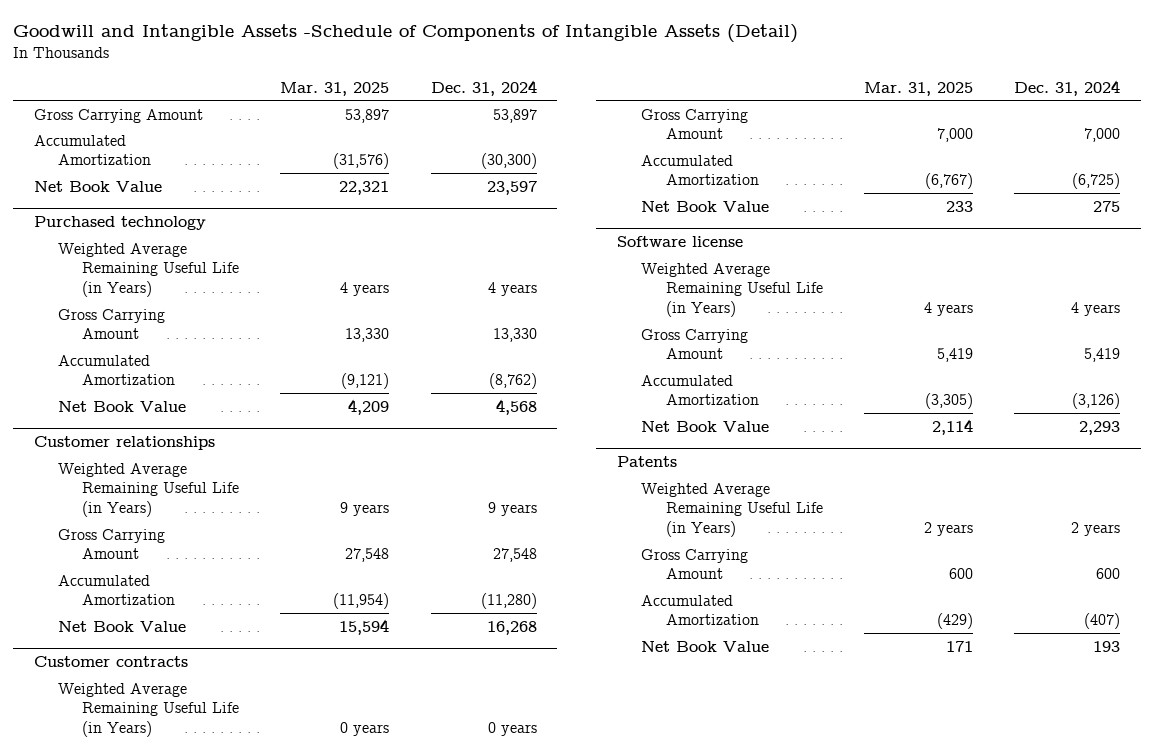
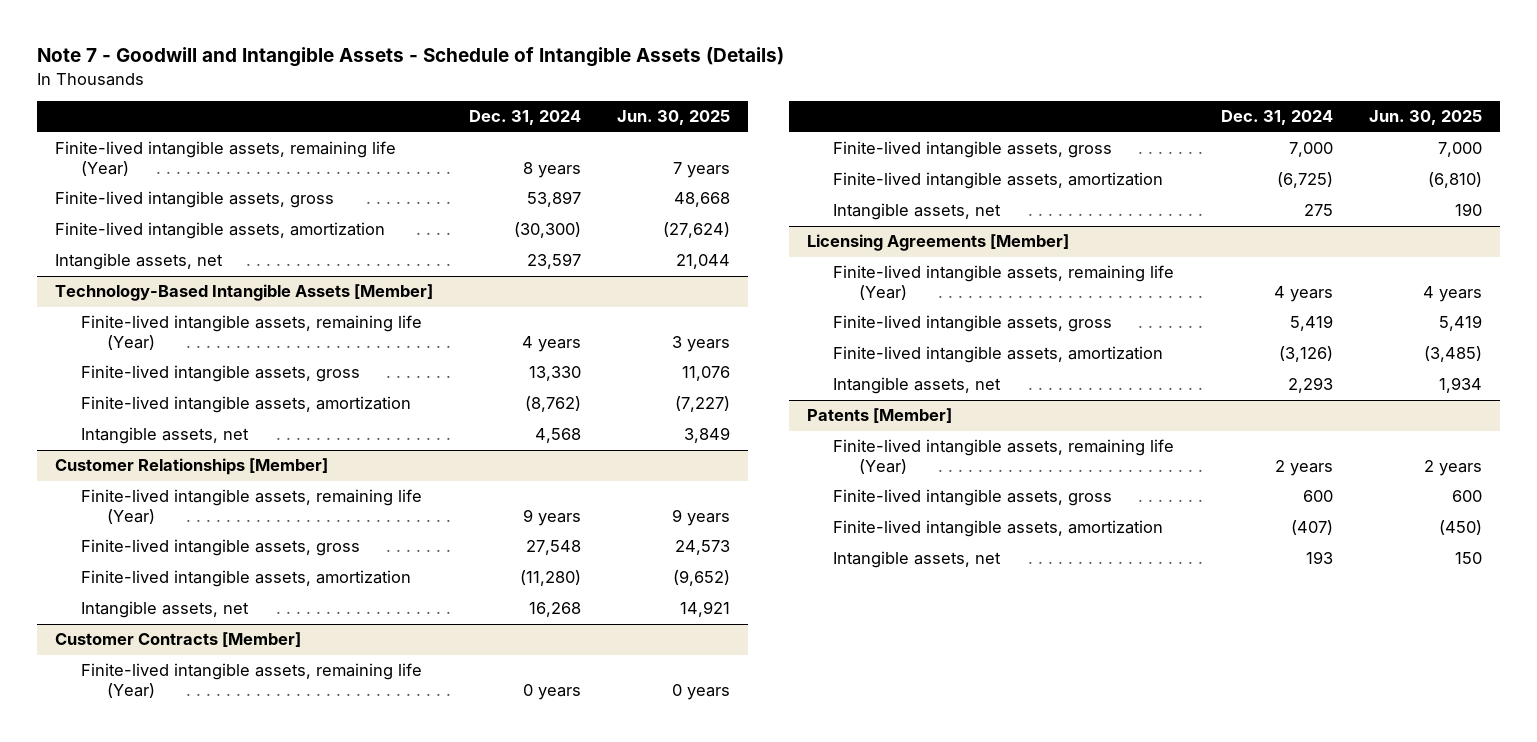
- Goodwill and Intangible Assets -Schedule of Components of Intangible Assets (Detail)
+ Note 7 - Goodwill and Intangible Assets - Schedule of Intangible Assets (Details)
- | Mar. 31, 2025 | Dec. 31, 2024
+ | Dec. 31, 2024 | Jun. 30, 2025
- Gross Carrying Amount | 53,897 | 53,897
- Accumulated Amortization | (31,576) | (30,300)
- Net Book Value | 22,321 | 23,597
- Purchased technology
- Weighted Average Remaining Useful Life (in Years) | 4 years | 4 years
- Gross Carrying Amount | 13,330 | 13,330
- Accumulated Amortization | (9,121) | (8,762)
- Net Book Value | 4,209 | 4,568
- Customer relationships
- Weighted Average Remaining Useful Life (in Years) | 9 years | 9 years
- Gross Carrying Amount | 27,548 | 27,548
- Accumulated Amortization | (11,954) | (11,280)
- Net Book Value | 15,594 | 16,268
- Customer contracts
- Weighted Average Remaining Useful Life (in Years) | 0 years | 0 years
- Gross Carrying Amount | 7,000 | 7,000
- Accumulated Amortization | (6,767) | (6,725)
- Net Book Value | 233 | 275
- Software license
- Weighted Average Remaining Useful Life (in Years) | 4 years | 4 years
- Gross Carrying Amount | 5,419 | 5,419
- Accumulated Amortization | (3,305) | (3,126)
- Net Book Value | 2,114 | 2,293
- Patents
- Weighted Average Remaining Useful Life (in Years) | 2 years | 2 years
- Gross Carrying Amount | 600 | 600
- Accumulated Amortization | (429) | (407)
- Net Book Value | 171 | 193
+ Finite-lived intangible assets, remaining life (Year) | 8 years | 7 years
+ Finite-lived intangible assets, gross | 53,897 | 48,668
+ Finite-lived intangible assets, amortization | (30,300) | (27,624)
+ Intangible assets, net | 23,597 | 21,044
+ Technology-Based Intangible Assets [Member]
+ Finite-lived intangible assets, remaining life (Year) | 4 years | 3 years
+ Finite-lived intangible assets, gross | 13,330 | 11,076
+ Finite-lived intangible assets, amortization | (8,762) | (7,227)
+ Intangible assets, net | 4,568 | 3,849
+ Customer Relationships [Member]
+ Finite-lived intangible assets, remaining life (Year) | 9 years | 9 years
+ Finite-lived intangible assets, gross | 27,548 | 24,573
+ Finite-lived intangible assets, amortization | (11,280) | (9,652)
+ Intangible assets, net | 16,268 | 14,921
+ Customer Contracts [Member]
+ Finite-lived intangible assets, remaining life (Year) | 0 years | 0 years
+ Finite-lived intangible assets, gross | 7,000 | 7,000
+ Finite-lived intangible assets, amortization | (6,725) | (6,810)
+ Intangible assets, net | 275 | 190
+ Licensing Agreements [Member]
+ Finite-lived intangible assets, remaining life (Year) | 4 years | 4 years
+ Finite-lived intangible assets, gross | 5,419 | 5,419
+ Finite-lived intangible assets, amortization | (3,126) | (3,485)
+ Intangible assets, net | 2,293 | 1,934
+ Patents [Member]
+ Finite-lived intangible assets, remaining life (Year) | 2 years | 2 years
+ Finite-lived intangible assets, gross | 600 | 600
+ Finite-lived intangible assets, amortization | (407) | (450)
+ Intangible assets, net | 193 | 150

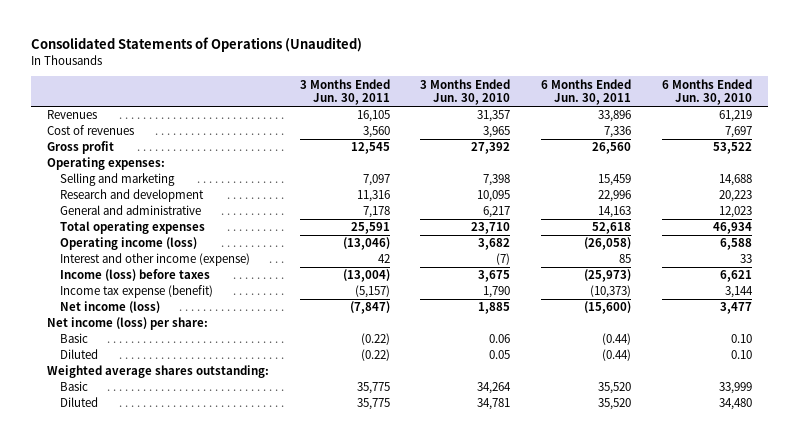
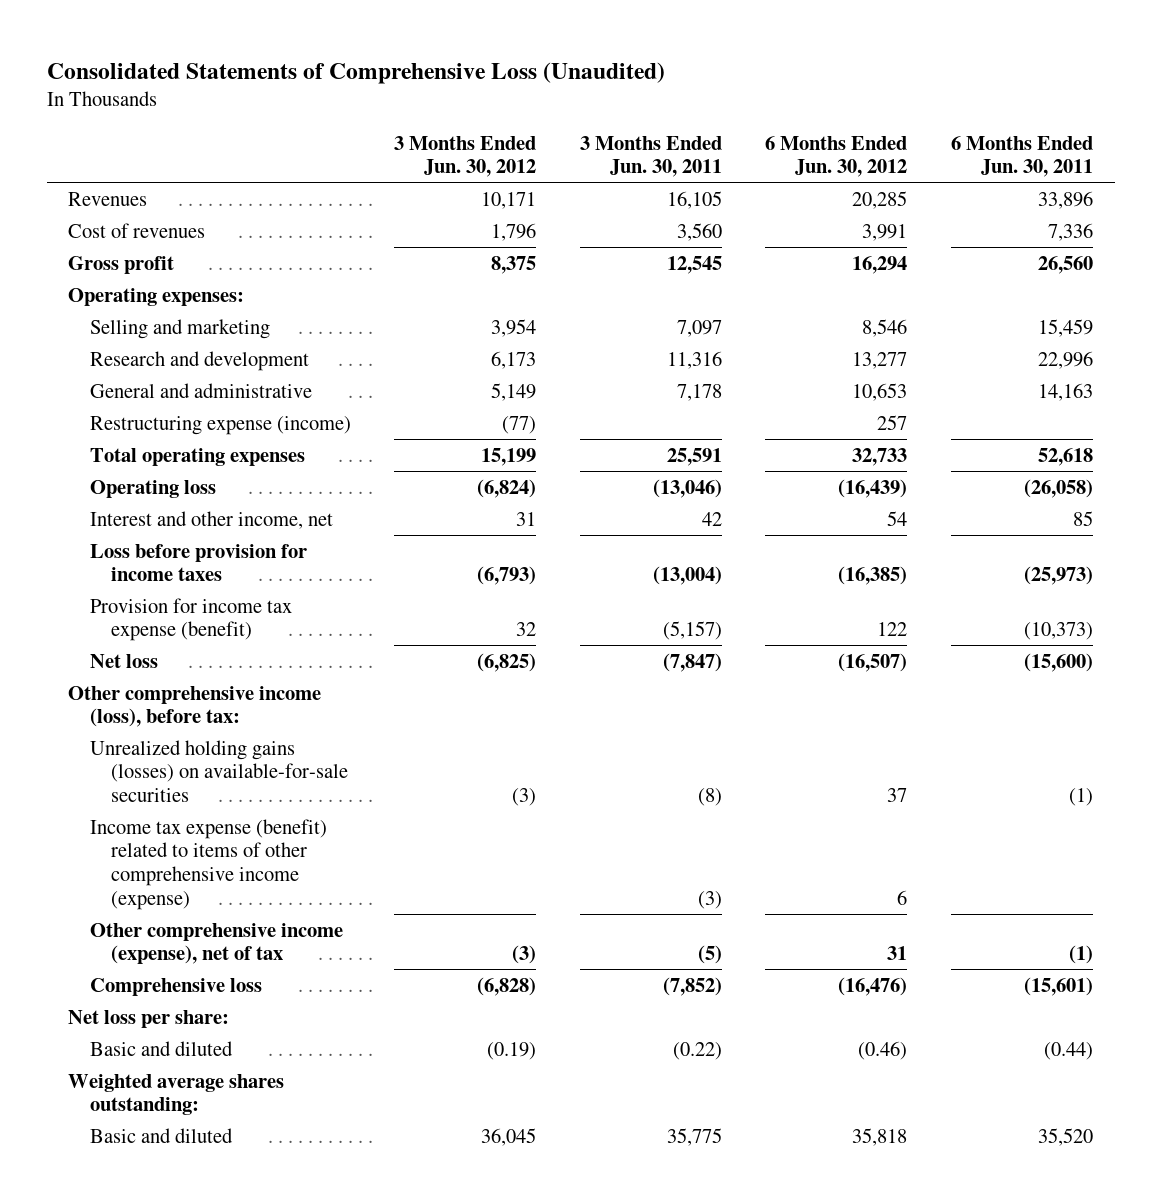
- Consolidated Statements of Operations (Unaudited)
+ Consolidated Statements of Comprehensive Loss (Unaudited)
- | 3 Months Ended Jun. 30, 2011 | 3 Months Ended Jun. 30, 2010 | 6 Months Ended Jun. 30, 2011 | 6 Months Ended Jun. 30, 2010
+ | 3 Months Ended Jun. 30, 2012 | 3 Months Ended Jun. 30, 2011 | 6 Months Ended Jun. 30, 2012 | 6 Months Ended Jun. 30, 2011
+ Restructuring expense (income) | (77) | | 257 |
- Operating income (loss) | (13,046) | 3,682 | (26,058) | 6,588
- Interest and other income (expense) | 42 | (7) | 85 | 33
- Income (loss) before taxes | (13,004) | 3,675 | (25,973) | 6,621
- Income tax expense (benefit) | (5,157) | 1,790 | (10,373) | 3,144
- Net income (loss) | (7,847) | 1,885 | (15,600) | 3,477
- Net income (loss) per share:
- Basic | (0.22) | 0.06 | (0.44) | 0.10
- Diluted | (0.22) | 0.05 | (0.44) | 0.10
+ Operating loss | (6,824) | (13,046) | (16,439) | (26,058)
+ Interest and other income, net | 31 | 42 | 54 | 85
+ Loss before provision for income taxes | (6,793) | (13,004) | (16,385) | (25,973)
+ Provision for income tax expense (benefit) | 32 | (5,157) | 122 | (10,373)
+ Net loss | (6,825) | (7,847) | (16,507) | (15,600)
+ Other comprehensive income (loss), before tax:
+ Unrealized holding gains (losses) on available-for-sale securities | (3) | (8) | 37 | (1)
+ Income tax expense (benefit) related to items of other comprehensive income (expense) | | (3) | 6 |
+ Other comprehensive income (expense), net of tax | (3) | (5) | 31 | (1)
+ Comprehensive loss | (6,828) | (7,852) | (16,476) | (15,601)
+ Net loss per share:
+ Basic and diluted | (0.19) | (0.22) | (0.46) | (0.44)
- Basic | 35,775 | 34,264 | 35,520 | 33,999
- Diluted | 35,775 | 34,781 | 35,520 | 34,480
+ Basic and diluted | 36,045 | 35,775 | 35,818 | 35,520

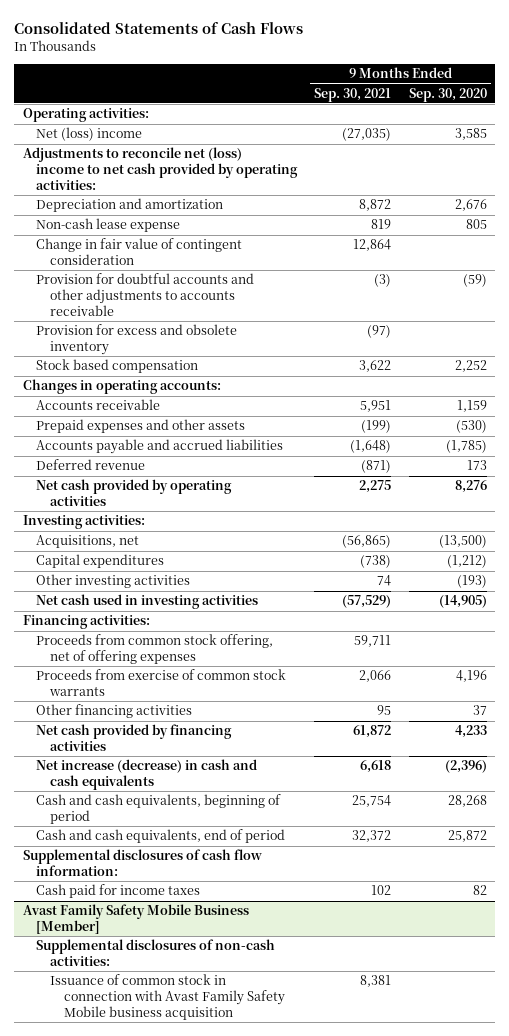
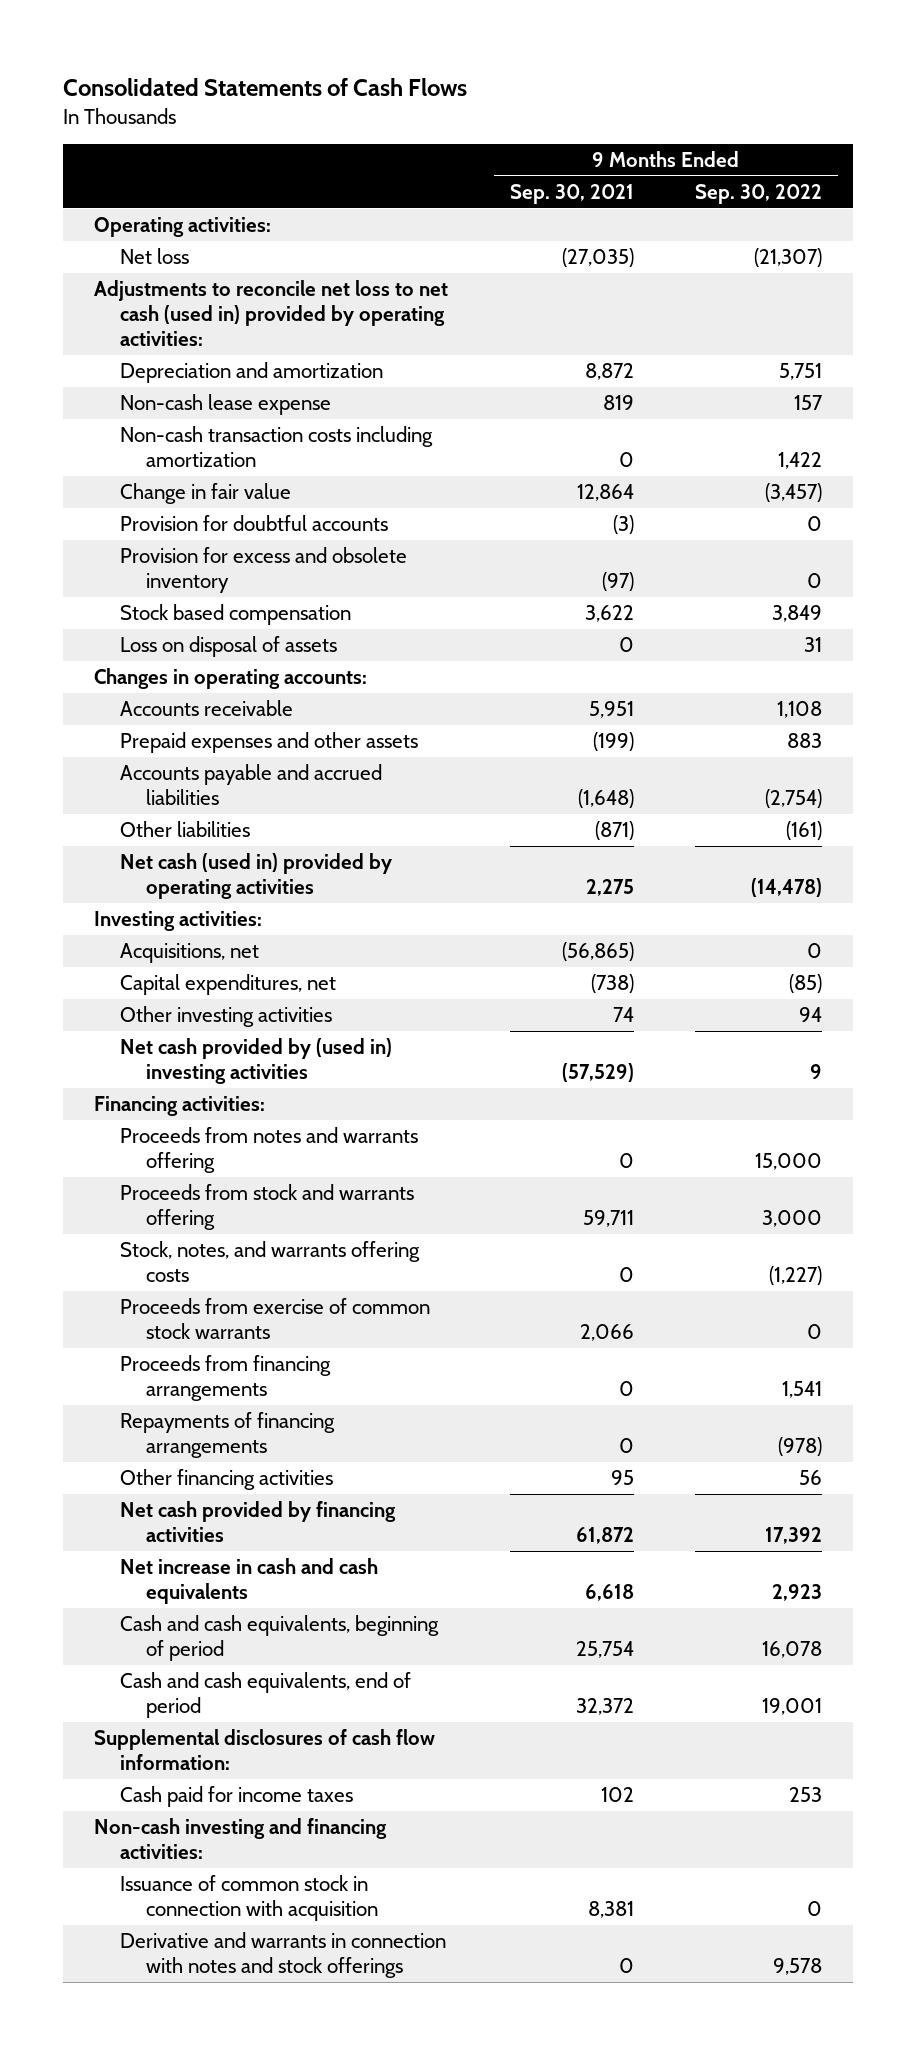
- | 9 Months Ended Sep. 30, 2021 | 9 Months Ended Sep. 30, 2020
+ | 9 Months Ended Sep. 30, 2021 | 9 Months Ended Sep. 30, 2022
- Net (loss) income | (27,035) | 3,585
- Adjustments to reconcile net (loss) income to net cash provided by operating activities:
+ Net loss | (27,035) | (21,307)
+ Adjustments to reconcile net loss to net cash (used in) provided by operating activities:
- Change in fair value of contingent consideration | 12,864 |
- Provision for doubtful accounts and other adjustments to accounts receivable | (3) | (59)
+ Non-cash transaction costs including amortization | 0 | 1,422
+ Change in fair value | 12,864 | (3,457)
+ Provision for doubtful accounts | (3) | 0
+ Loss on disposal of assets | 0 | 31
- Deferred revenue | (871) | 173
- Net cash provided by operating activities | 2,275 | 8,276
+ Other liabilities | (871) | (161)
+ Net cash (used in) provided by operating activities | 2,275 | (14,478)
- Capital expenditures | (738) | (1,212)
+ Capital expenditures, net | (738) | (85)
- Net cash used in investing activities | (57,529) | (14,905)
+ Net cash provided by (used in) investing activities | (57,529) | 9
- Proceeds from common stock offering, net of offering expenses | 59,711 |
+ Proceeds from notes and warrants offering | 0 | 15,000
+ Proceeds from stock and warrants offering | 59,711 | 3,000
+ Stock, notes, and warrants offering costs | 0 | (1,227)
+ Proceeds from financing arrangements | 0 | 1,541
+ Repayments of financing arrangements | 0 | (978)
- Net increase (decrease) in cash and cash equivalents | 6,618 | (2,396)
+ Net increase in cash and cash equivalents | 6,618 | 2,923
- Avast Family Safety Mobile Business [Member]
- Supplemental disclosures of non-cash activities:
- Issuance of common stock in connection with Avast Family Safety Mobile business acquisition | 8,381 |
+ Non-cash investing and financing activities:
+ Issuance of common stock in connection with acquisition | 8,381 | 0
+ Derivative and warrants in connection with notes and stock offerings | 0 | 9,578

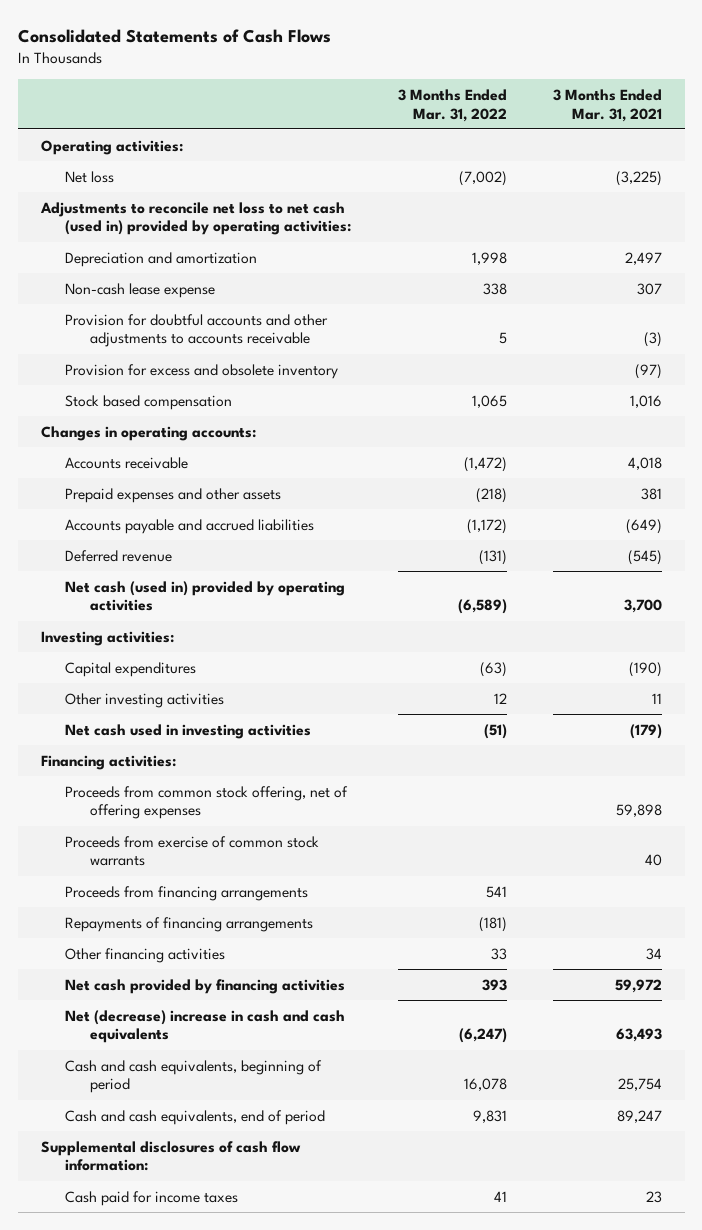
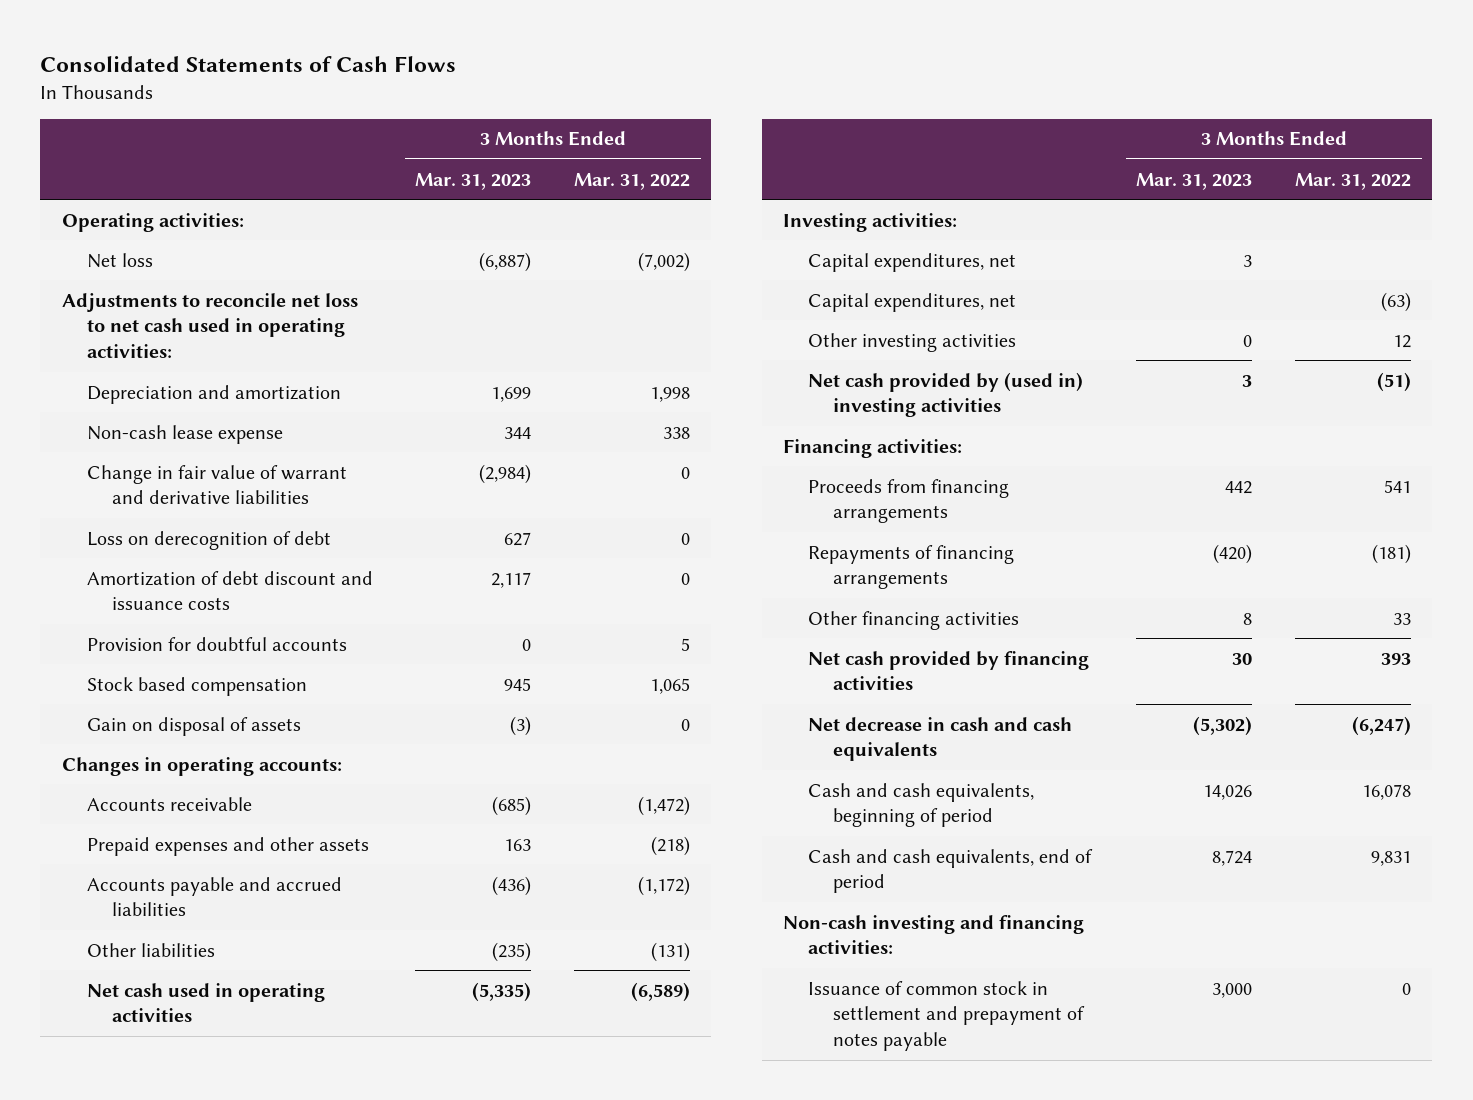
- | 3 Months Ended Mar. 31, 2022 | 3 Months Ended Mar. 31, 2021
+ | 3 Months Ended Mar. 31, 2023 | 3 Months Ended Mar. 31, 2022
- Adjustments to reconcile net loss to net cash (used in) provided by operating activities:
+ Adjustments to reconcile net loss to net cash used in operating activities:
- Provision for doubtful accounts and other adjustments to accounts receivable | 5 | (3)
- Provision for excess and obsolete inventory | | (97)
+ Change in fair value of warrant and derivative liabilities | (2,984) | 0
+ Loss on derecognition of debt | 627 | 0
+ Amortization of debt discount and issuance costs | 2,117 | 0
+ Provision for doubtful accounts | 0 | 5
+ Gain on disposal of assets | (3) | 0
- Deferred revenue | (131) | (545)
- Net cash (used in) provided by operating activities | (6,589) | 3,700
+ Other liabilities | (235) | (131)
+ Net cash used in operating activities | (5,335) | (6,589)
- Capital expenditures | (63) | (190)
+ Capital expenditures, net | 3 |
+ Capital expenditures, net | | (63)
- Net cash used in investing activities | (51) | (179)
+ Net cash provided by (used in) investing activities | 3 | (51)
- Proceeds from common stock offering, net of offering expenses | | 59,898
- Proceeds from exercise of common stock warrants | | 40
- Net (decrease) increase in cash and cash equivalents | (6,247) | 63,493
+ Net decrease in cash and cash equivalents | (5,302) | (6,247)
- Supplemental disclosures of cash flow information:
- Cash paid for income taxes | 41 | 23
+ Non-cash investing and financing activities:
+ Issuance of common stock in settlement and prepayment of notes payable | 3,000 | 0

